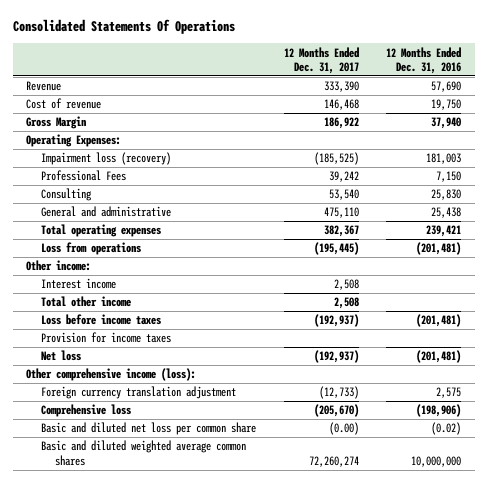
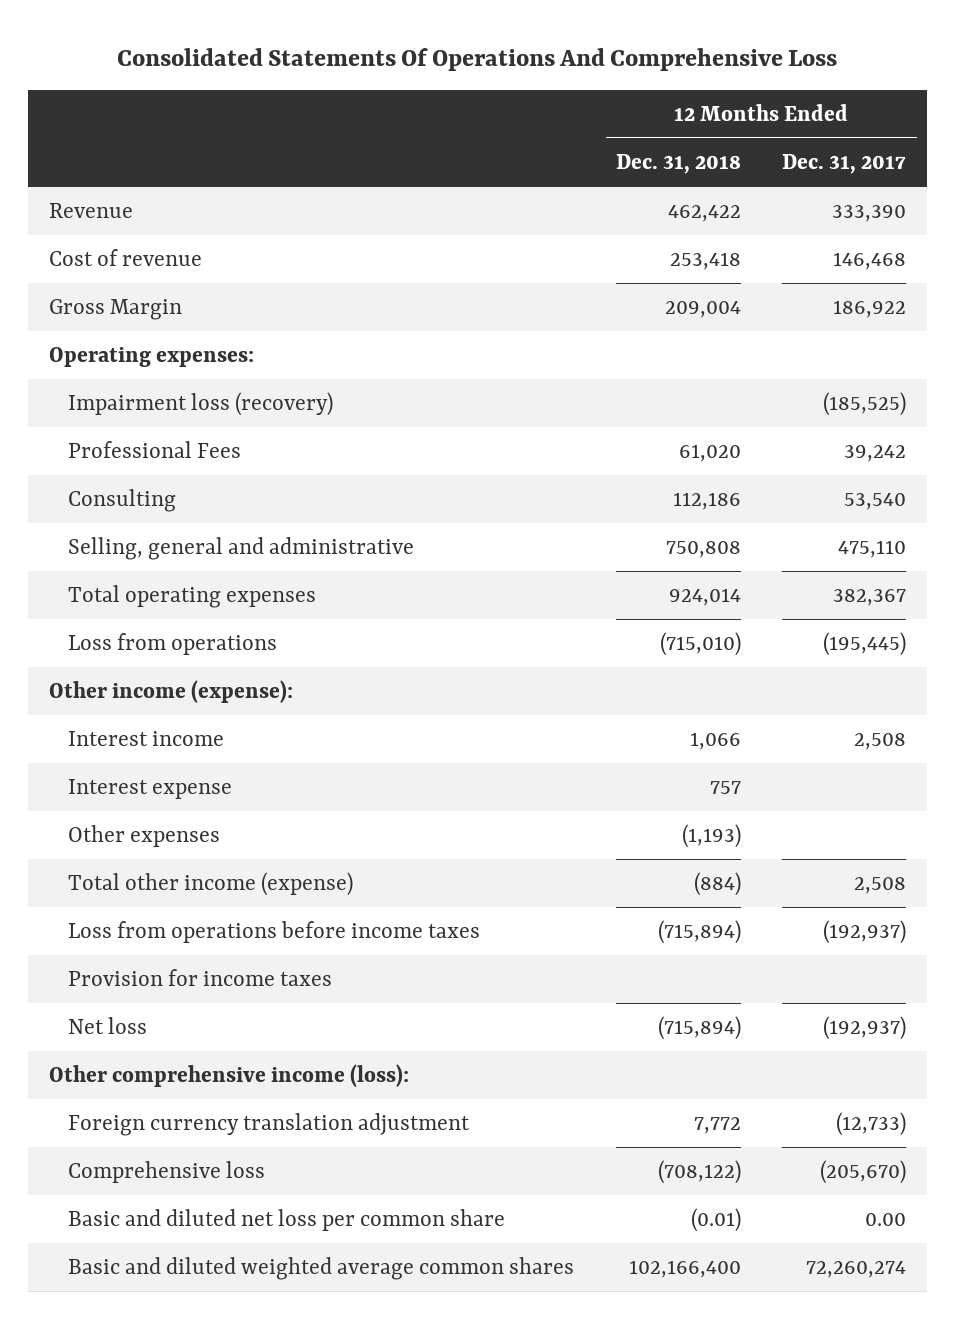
- Consolidated Statements Of Operations
+ Consolidated Statements Of Operations And Comprehensive Loss
- | 12 Months Ended Dec. 31, 2017 | 12 Months Ended Dec. 31, 2016
+ | 12 Months Ended Dec. 31, 2018 | 12 Months Ended Dec. 31, 2017
- Operating Expenses:
+ Operating expenses:
- General and administrative | 475,110 | 25,438
+ Selling, general and administrative | 750,808 | 475,110
- Other income:
+ Other income (expense):
- Total other income | 2,508 |
- Loss before income taxes | (192,937) | (201,481)
+ Interest expense | 757 |
+ Other expenses | (1,193) |
+ Total other income (expense) | (884) | 2,508
+ Loss from operations before income taxes | (715,894) | (192,937)
- Basic and diluted net loss per common share | (0.00) | (0.02)
+ Basic and diluted net loss per common share | (0.01) | 0.00

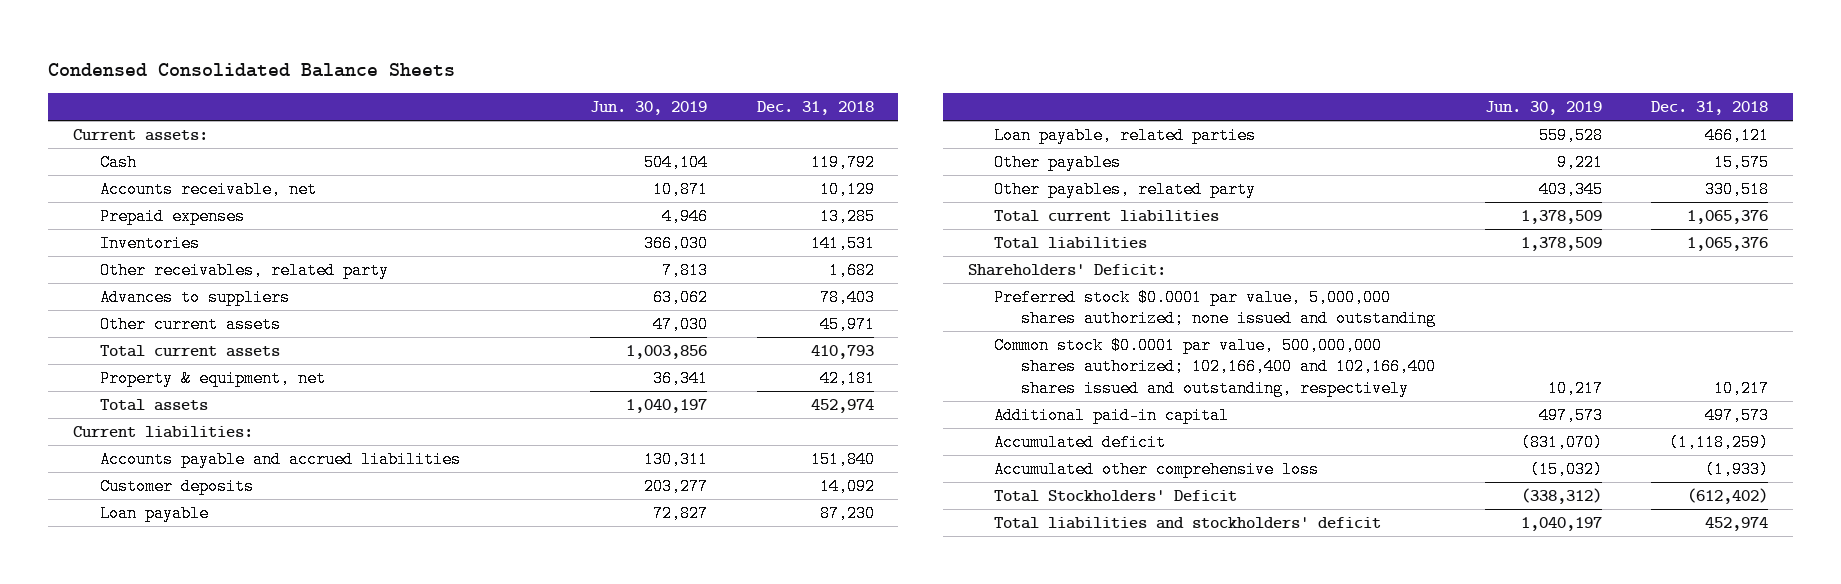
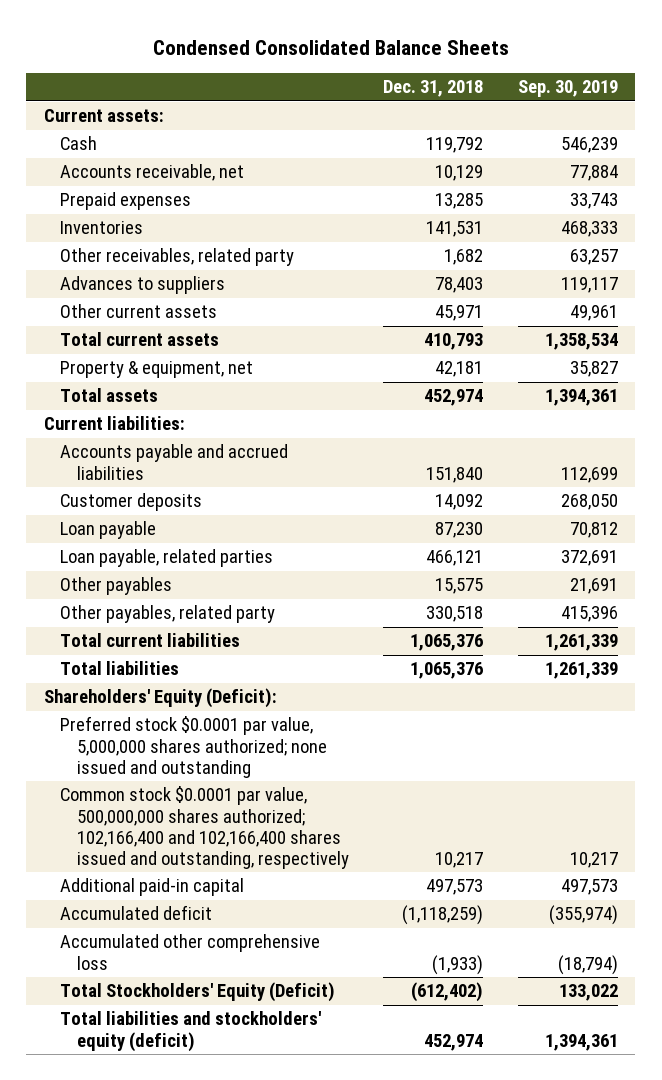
- | Jun. 30, 2019 | Dec. 31, 2018
+ | Dec. 31, 2018 | Sep. 30, 2019
- Shareholders' Deficit:
+ Shareholders' Equity (Deficit):
- Total Stockholders' Deficit | (338,312) | (612,402)
- Total liabilities and stockholders' deficit | 1,040,197 | 452,974
+ Total Stockholders' Equity (Deficit) | (612,402) | 133,022
+ Total liabilities and stockholders' equity (deficit) | 452,974 | 1,394,361

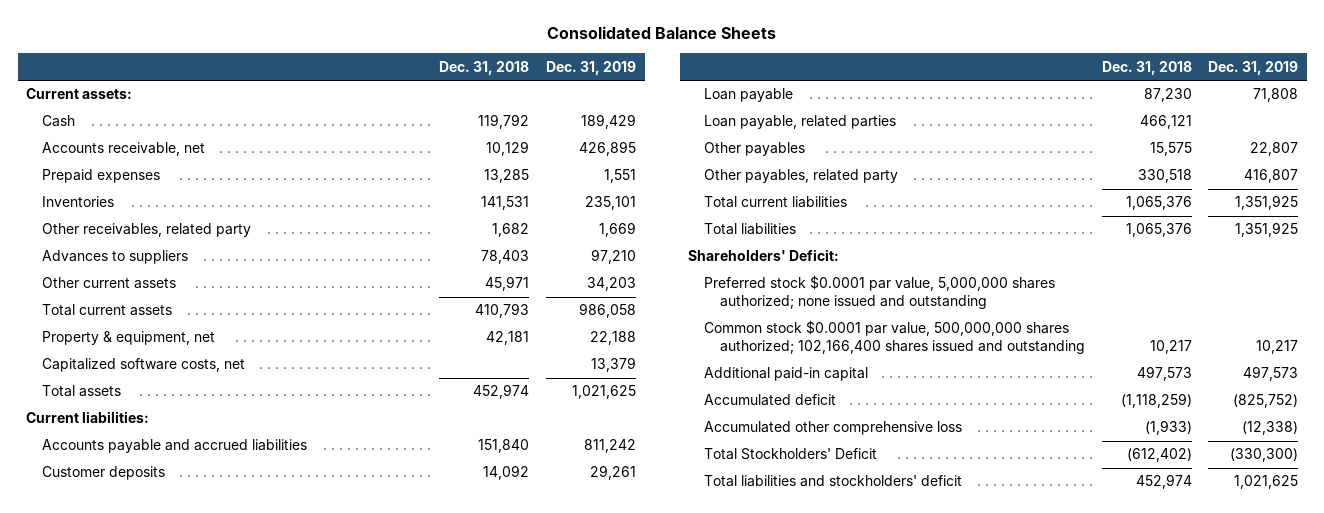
- Condensed Consolidated Balance Sheets
+ Consolidated Balance Sheets
- | Dec. 31, 2018 | Sep. 30, 2019
+ | Dec. 31, 2018 | Dec. 31, 2019
+ Capitalized software costs, net | | 13,379
- Shareholders' Equity (Deficit):
+ Shareholders' Deficit:
- Common stock $0.0001 par value, 500,000,000 shares authorized; 102,166,400 and 102,166,400 shares issued and outstanding, respectively | 10,217 | 10,217
+ Common stock $0.0001 par value, 500,000,000 shares authorized; 102,166,400 shares issued and outstanding | 10,217 | 10,217
- Total Stockholders' Equity (Deficit) | (612,402) | 133,022
- Total liabilities and stockholders' equity (deficit) | 452,974 | 1,394,361
+ Total Stockholders' Deficit | (612,402) | (330,300)
+ Total liabilities and stockholders' deficit | 452,974 | 1,021,625

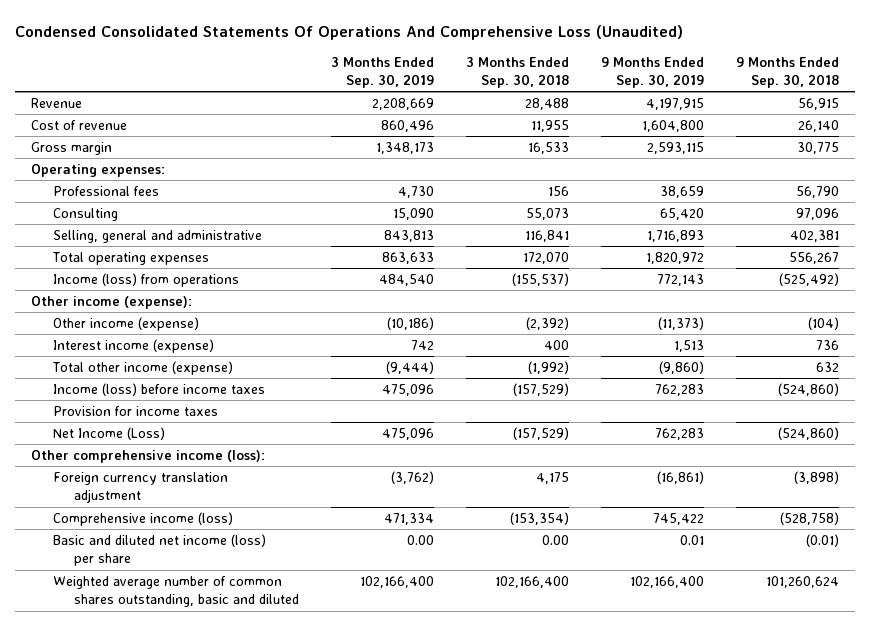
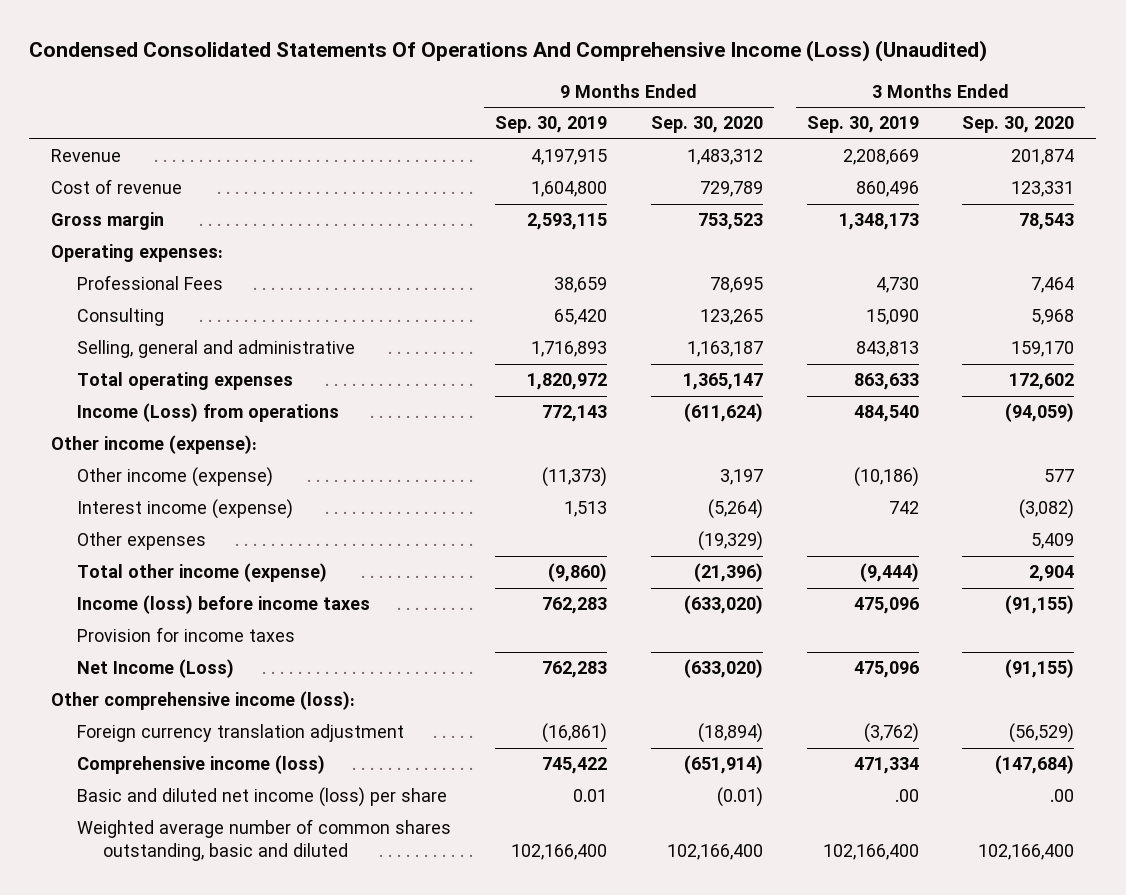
- Condensed Consolidated Statements Of Operations And Comprehensive Loss (Unaudited)
+ Condensed Consolidated Statements Of Operations And Comprehensive Income (Loss) (Unaudited)
- | 3 Months Ended Sep. 30, 2019 | 3 Months Ended Sep. 30, 2018 | 9 Months Ended Sep. 30, 2019 | 9 Months Ended Sep. 30, 2018
+ | 9 Months Ended Sep. 30, 2019 | 9 Months Ended Sep. 30, 2020 | 3 Months Ended Sep. 30, 2019 | 3 Months Ended Sep. 30, 2020
- Professional fees | 4,730 | 156 | 38,659 | 56,790
+ Professional Fees | 38,659 | 78,695 | 4,730 | 7,464
- Income (loss) from operations | 484,540 | (155,537) | 772,143 | (525,492)
+ Income (Loss) from operations | 772,143 | (611,624) | 484,540 | (94,059)
+ Other expenses | | (19,329) | | 5,409
- Basic and diluted net income (loss) per share | 0.00 | 0.00 | 0.01 | (0.01)
+ Basic and diluted net income (loss) per share | 0.01 | (0.01) | .00 | .00

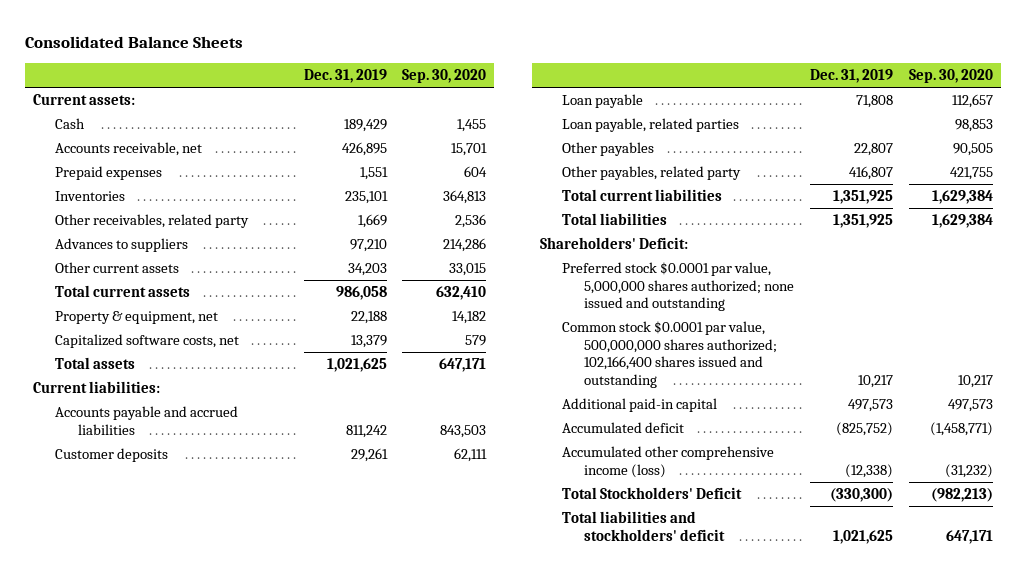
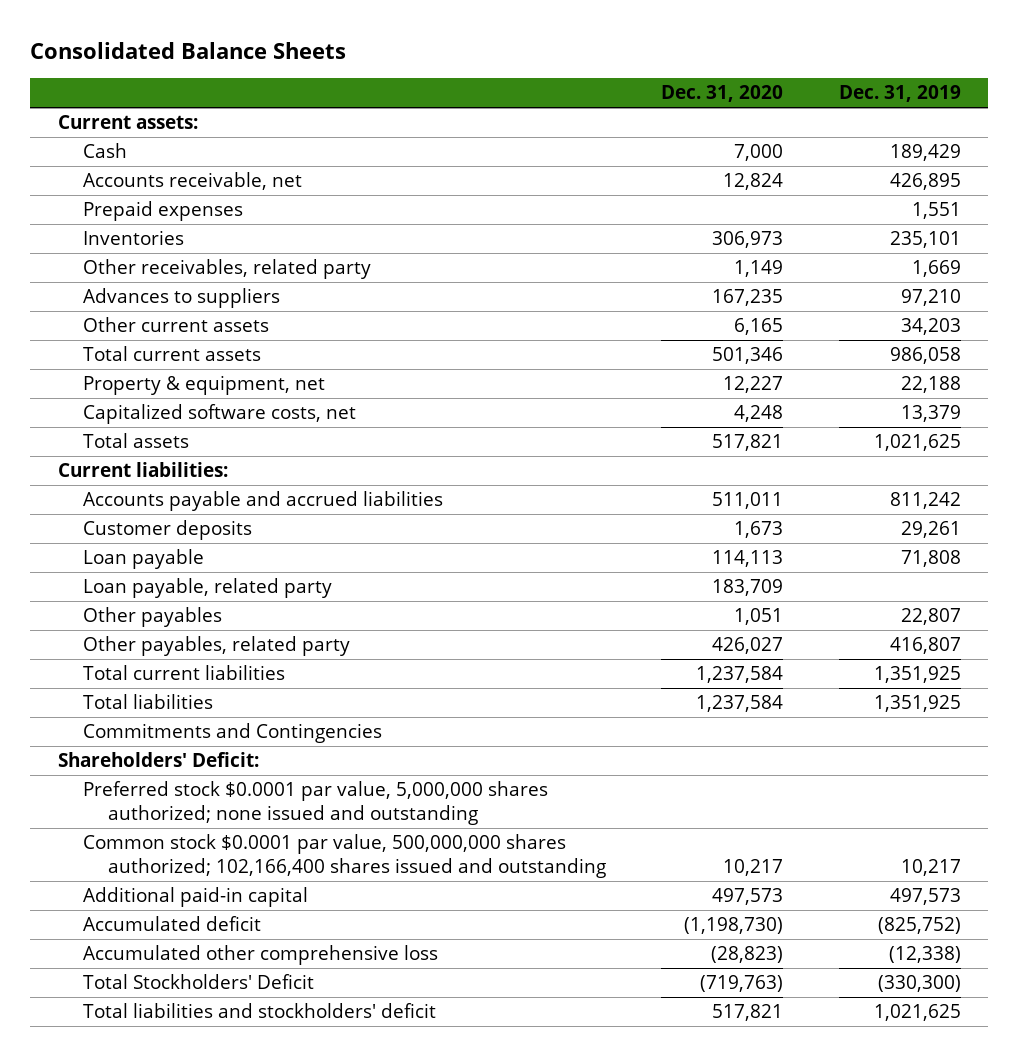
- | Dec. 31, 2019 | Sep. 30, 2020
+ | Dec. 31, 2020 | Dec. 31, 2019
- Loan payable, related parties | | 98,853
+ Loan payable, related party | 183,709 |
+ Commitments and Contingencies
- Accumulated other comprehensive income (loss) | (12,338) | (31,232)
+ Accumulated other comprehensive loss | (28,823) | (12,338)

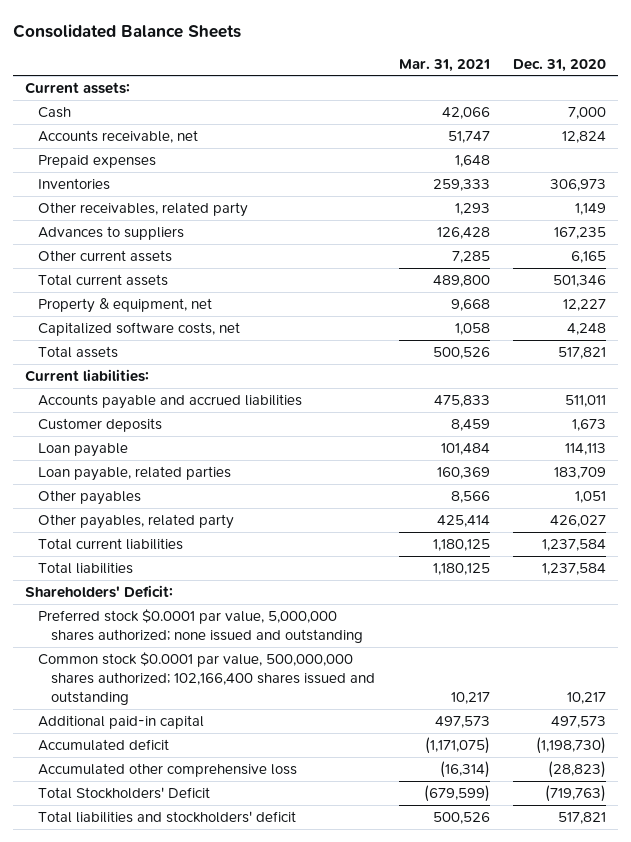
- | Dec. 31, 2020 | Dec. 31, 2019
+ | Mar. 31, 2021 | Dec. 31, 2020
- Loan payable, related party | 183,709 |
+ Loan payable, related parties | 160,369 | 183,709
- Commitments and Contingencies

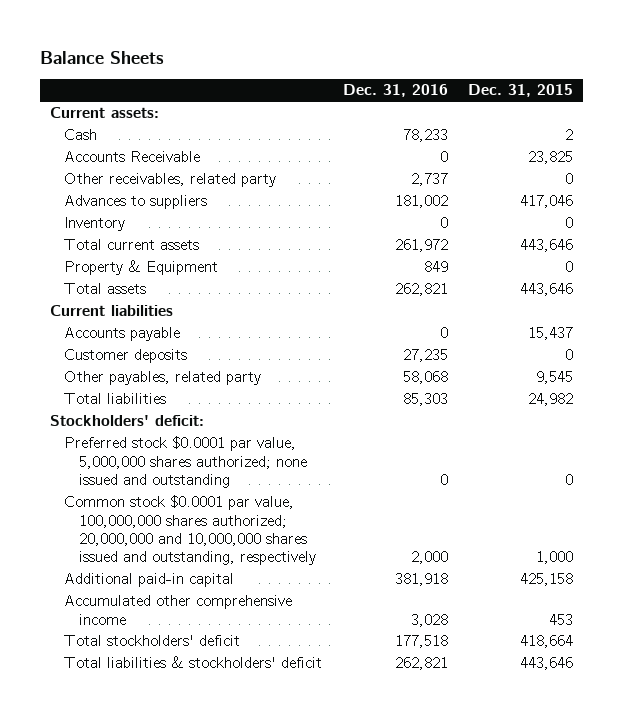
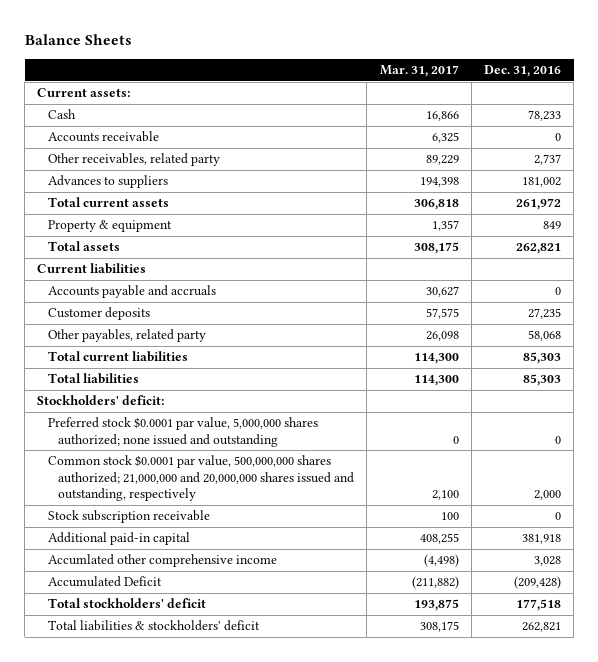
- | Dec. 31, 2016 | Dec. 31, 2015
+ | Mar. 31, 2017 | Dec. 31, 2016
- Accounts Receivable | 0 | 23,825
+ Accounts receivable | 6,325 | 0
- Inventory | 0 | 0
- Property & Equipment | 849 | 0
+ Property & equipment | 1,357 | 849
- Accounts payable | 0 | 15,437
+ Accounts payable and accruals | 30,627 | 0
+ Total current liabilities | 114,300 | 85,303
- Common stock $0.0001 par value, 100,000,000 shares authorized; 20,000,000 and 10,000,000 shares issued and outstanding, respectively | 2,000 | 1,000
+ Common stock $0.0001 par value, 500,000,000 shares authorized; 21,000,000 and 20,000,000 shares issued and outstanding, respectively | 2,100 | 2,000
+ Stock subscription receivable | 100 | 0
- Accumulated other comprehensive income | 3,028 | 453
+ Accumlated other comprehensive income | (4,498) | 3,028
+ Accumulated Deficit | (211,882) | (209,428)

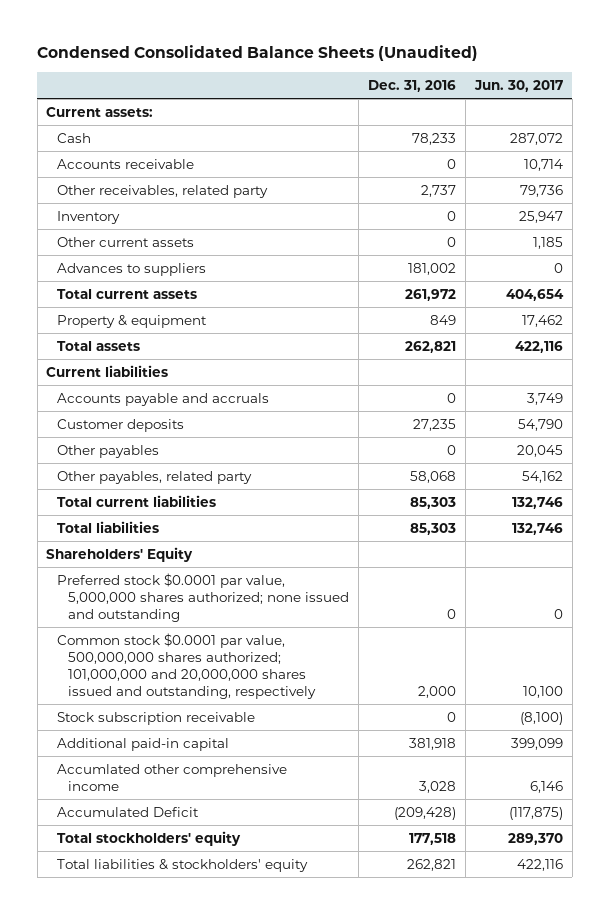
- Balance Sheets
+ Condensed Consolidated Balance Sheets (Unaudited)
- | Mar. 31, 2017 | Dec. 31, 2016
+ | Dec. 31, 2016 | Jun. 30, 2017
+ Inventory | 0 | 25,947
+ Other current assets | 0 | 1,185
+ Other payables | 0 | 20,045
- Stockholders' deficit:
+ Shareholders' Equity
- Common stock $0.0001 par value, 500,000,000 shares authorized; 21,000,000 and 20,000,000 shares issued and outstanding, respectively | 2,100 | 2,000
+ Common stock $0.0001 par value, 500,000,000 shares authorized; 101,000,000 and 20,000,000 shares issued and outstanding, respectively | 2,000 | 10,100
- Total stockholders' deficit | 193,875 | 177,518
- Total liabilities & stockholders' deficit | 308,175 | 262,821
+ Total stockholders' equity | 177,518 | 289,370
+ Total liabilities & stockholders' equity | 262,821 | 422,116

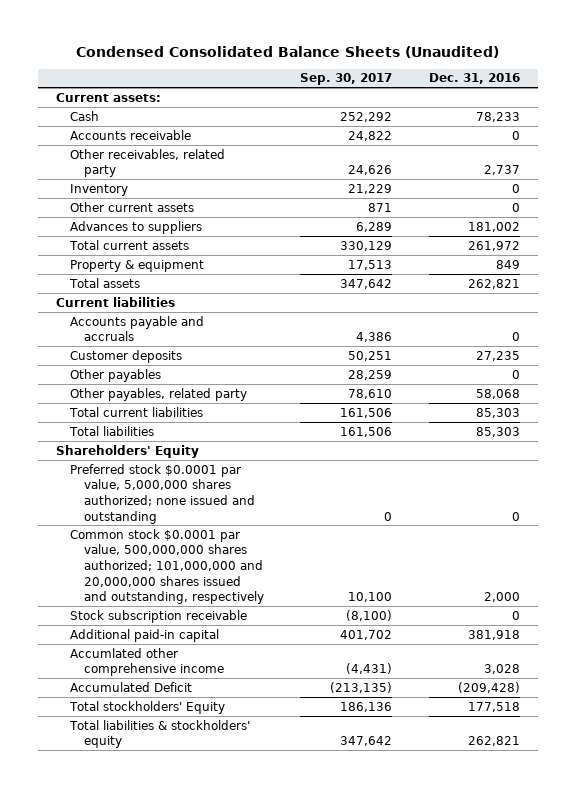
- | Dec. 31, 2016 | Jun. 30, 2017
+ | Sep. 30, 2017 | Dec. 31, 2016
- Total stockholders' equity | 177,518 | 289,370
+ Total stockholders' Equity | 186,136 | 177,518

